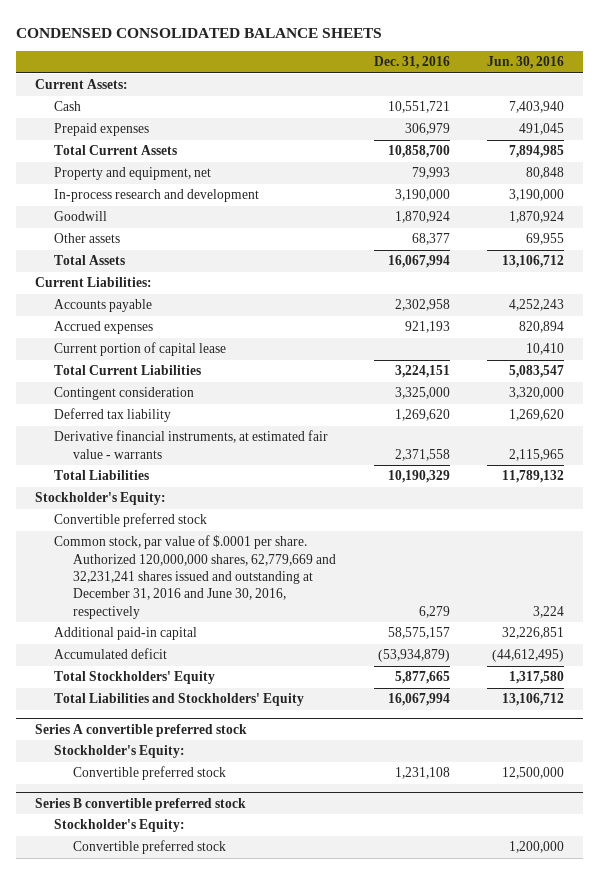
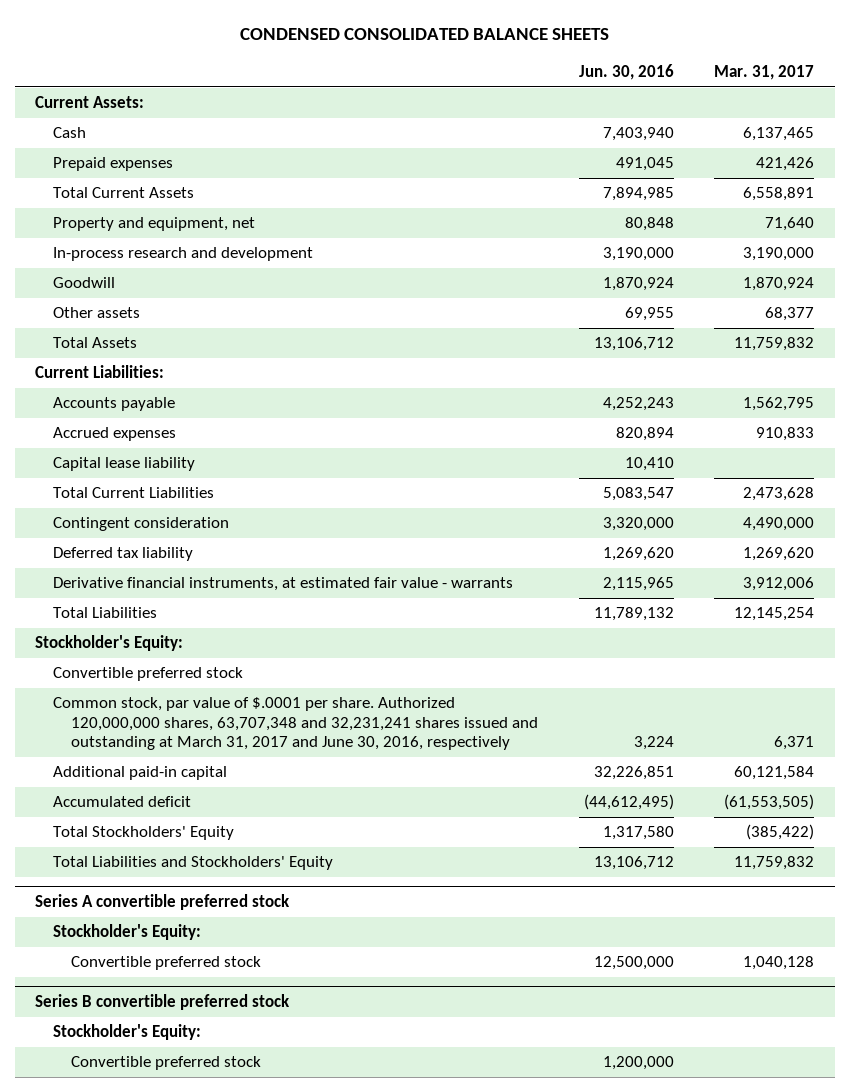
- | Dec. 31, 2016 | Jun. 30, 2016
+ | Jun. 30, 2016 | Mar. 31, 2017
- Current portion of capital lease | | 10,410
+ Capital lease liability | 10,410 |
- Common stock, par value of $.0001 per share. Authorized 120,000,000 shares, 62,779,669 and 32,231,241 shares issued and outstanding at December 31, 2016 and June 30, 2016, respectively | 6,279 | 3,224
+ Common stock, par value of $.0001 per share. Authorized 120,000,000 shares, 63,707,348 and 32,231,241 shares issued and outstanding at March 31, 2017 and June 30, 2016, respectively | 3,224 | 6,371

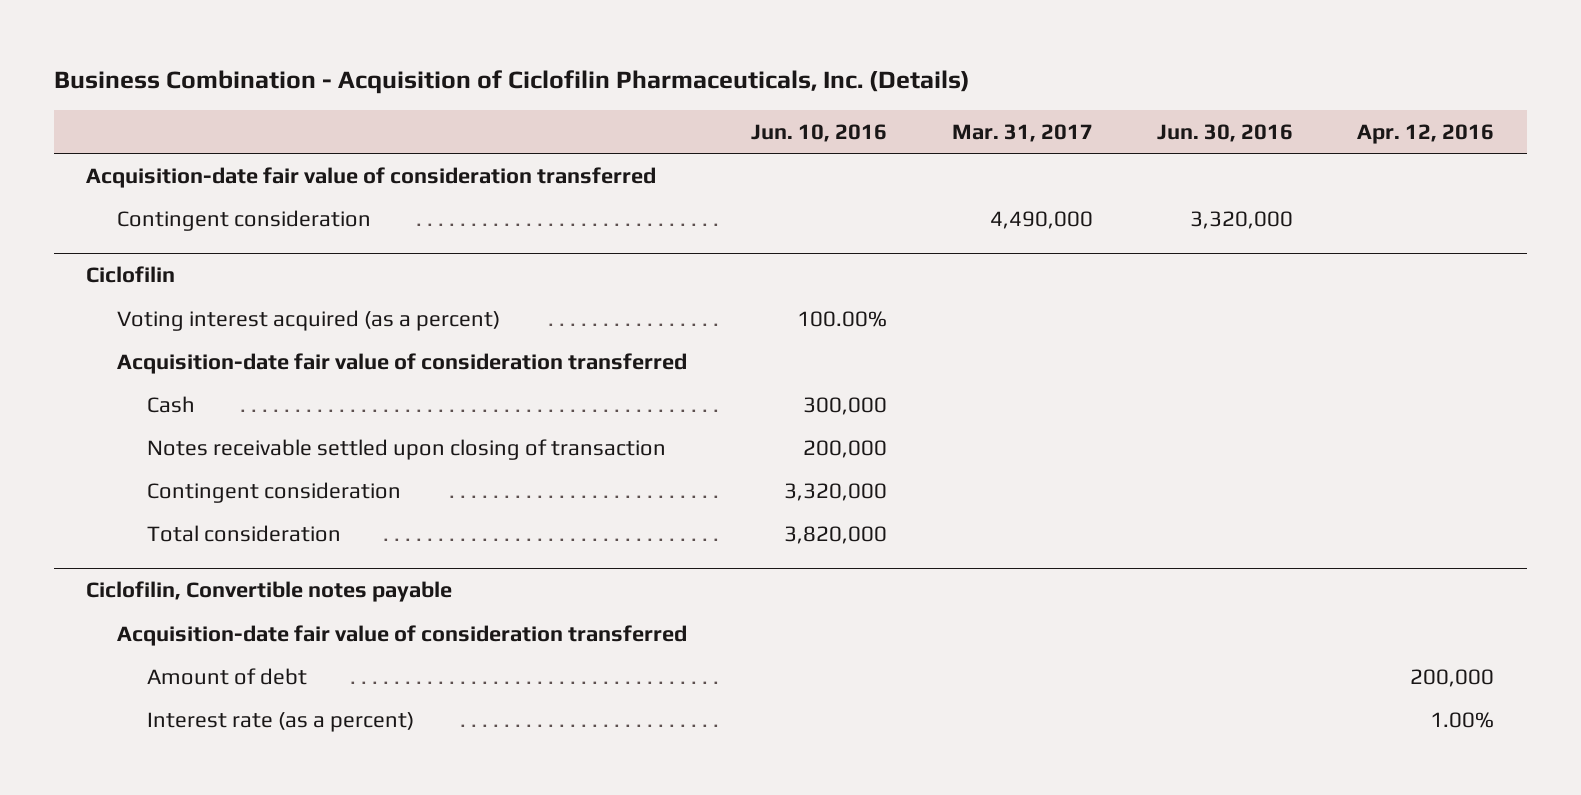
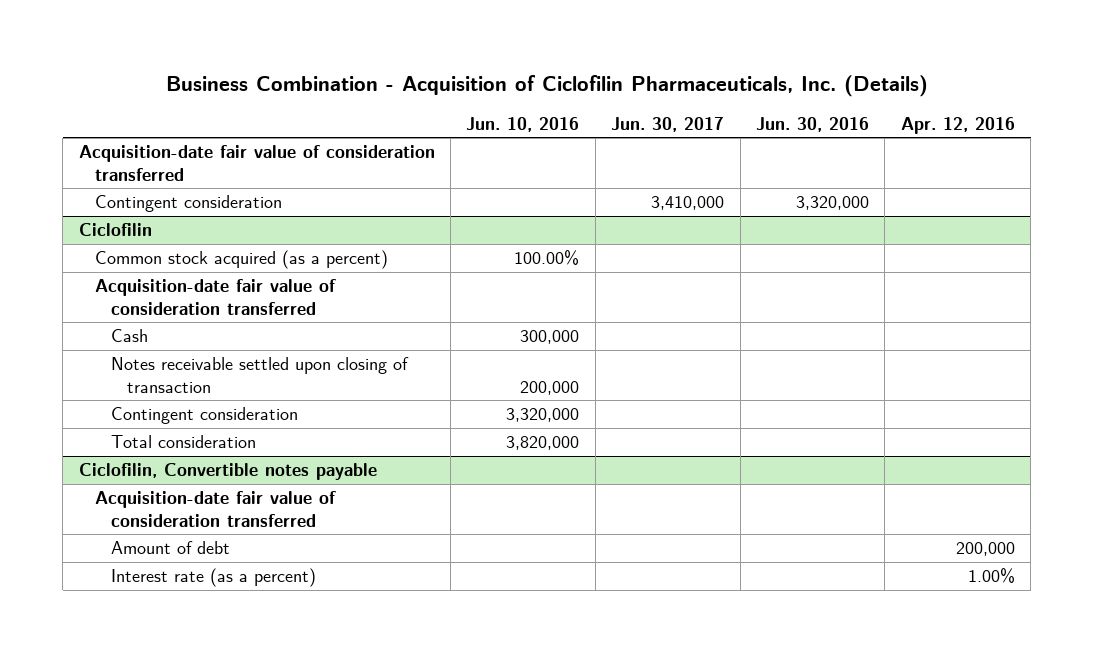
- | Jun. 10, 2016 | Mar. 31, 2017 | Jun. 30, 2016 | Apr. 12, 2016
+ | Jun. 10, 2016 | Jun. 30, 2017 | Jun. 30, 2016 | Apr. 12, 2016
@ Ciclofilin
- Voting interest acquired (as a percent) | 100.00% | | |
+ Common stock acquired (as a percent) | 100.00% | | |

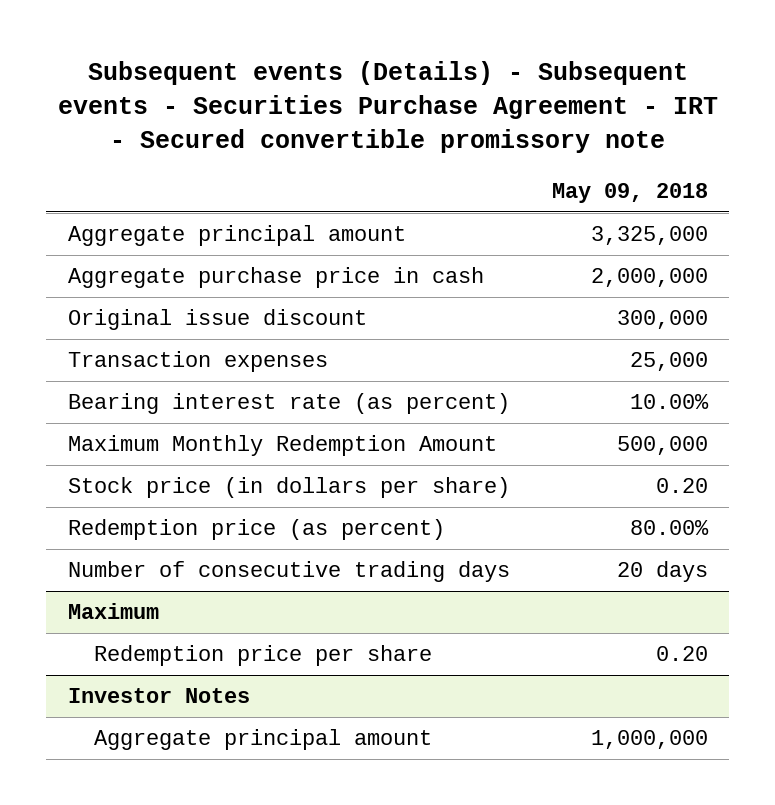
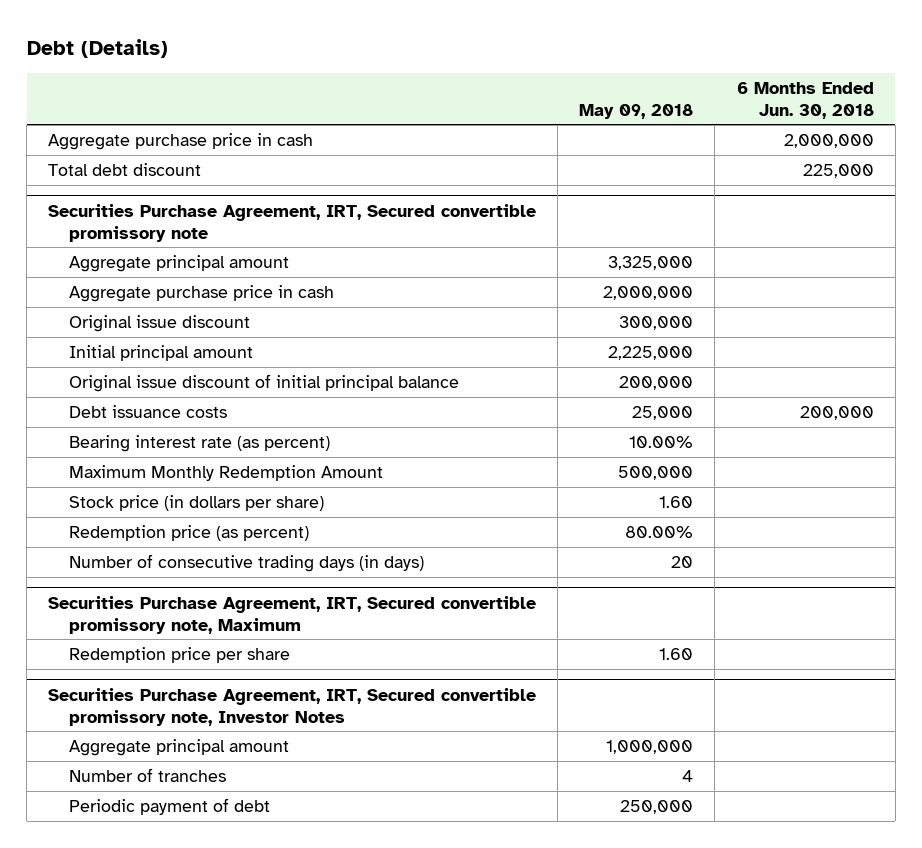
- Subsequent events (Details) - Subsequent events - Securities Purchase Agreement - IRT - Secured convertible promissory note
+ Debt (Details)
- | May 09, 2018
+ | May 09, 2018 | 6 Months Ended Jun. 30, 2018
+ Aggregate purchase price in cash | | 2,000,000
+ Total debt discount | | 225,000
+ Securities Purchase Agreement, IRT, Secured convertible promissory note
- Transaction expenses | 25,000
+ Initial principal amount | 2,225,000 |
+ Original issue discount of initial principal balance | 200,000 |
+ Debt issuance costs | 25,000 | 200,000
- Stock price (in dollars per share) | 0.20
+ Stock price (in dollars per share) | 1.60 |
- Number of consecutive trading days | 20 days
- Maximum
- Redemption price per share | 0.20
- Investor Notes
+ Number of consecutive trading days (in days) | 20 |
+ Securities Purchase Agreement, IRT, Secured convertible promissory note, Maximum
+ Redemption price per share | 1.60 |
+ Securities Purchase Agreement, IRT, Secured convertible promissory note, Investor Notes
+ Number of tranches | 4 |
+ Periodic payment of debt | 250,000 |

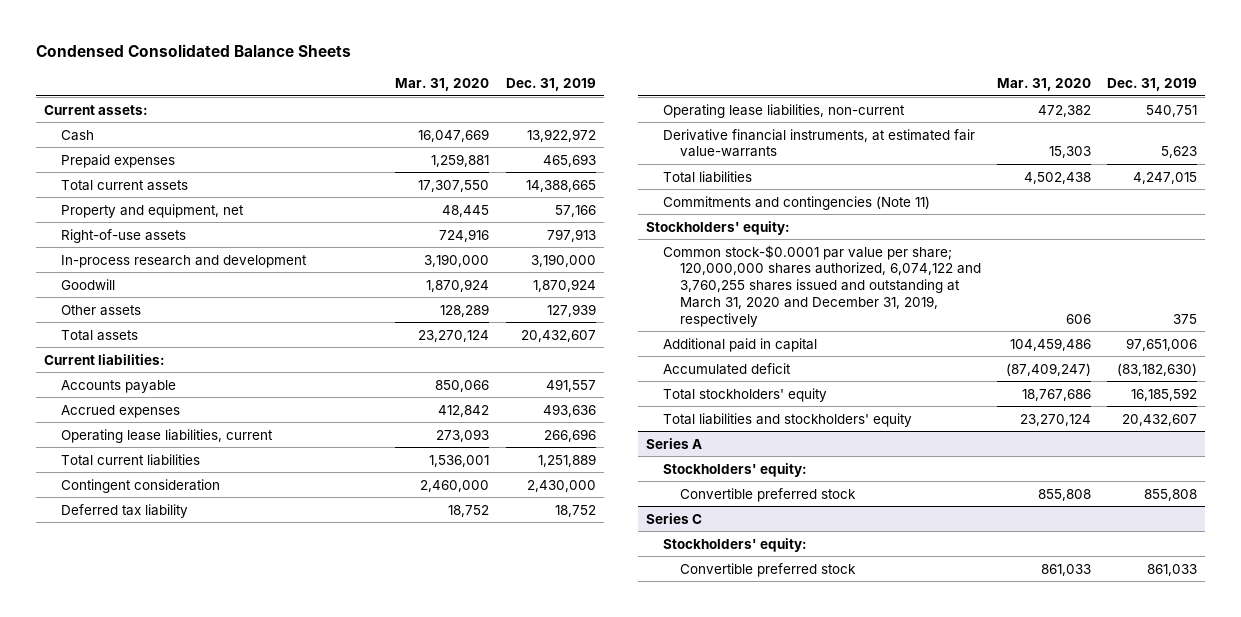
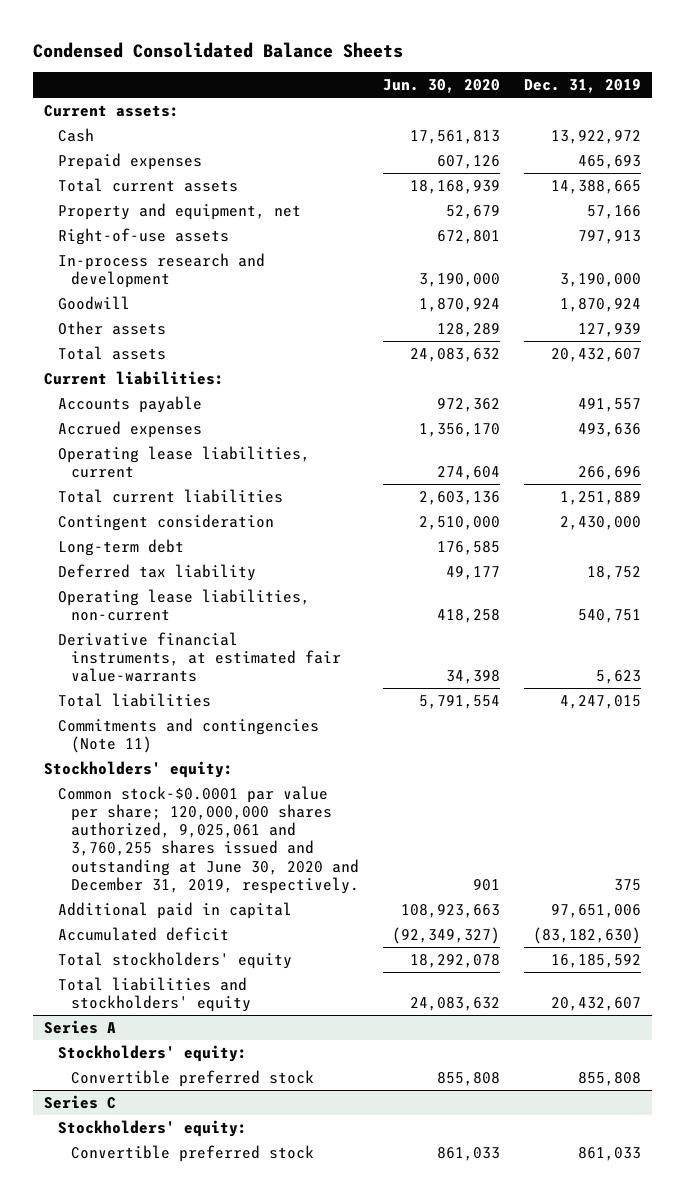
- | Mar. 31, 2020 | Dec. 31, 2019
+ | Jun. 30, 2020 | Dec. 31, 2019
+ Long-term debt | 176,585 |
- Common stock-$0.0001 par value per share; 120,000,000 shares authorized, 6,074,122 and 3,760,255 shares issued and outstanding at March 31, 2020 and December 31, 2019, respectively | 606 | 375
+ Common stock-$0.0001 par value per share; 120,000,000 shares authorized, 9,025,061 and 3,760,255 shares issued and outstanding at June 30, 2020 and December 31, 2019, respectively. | 901 | 375

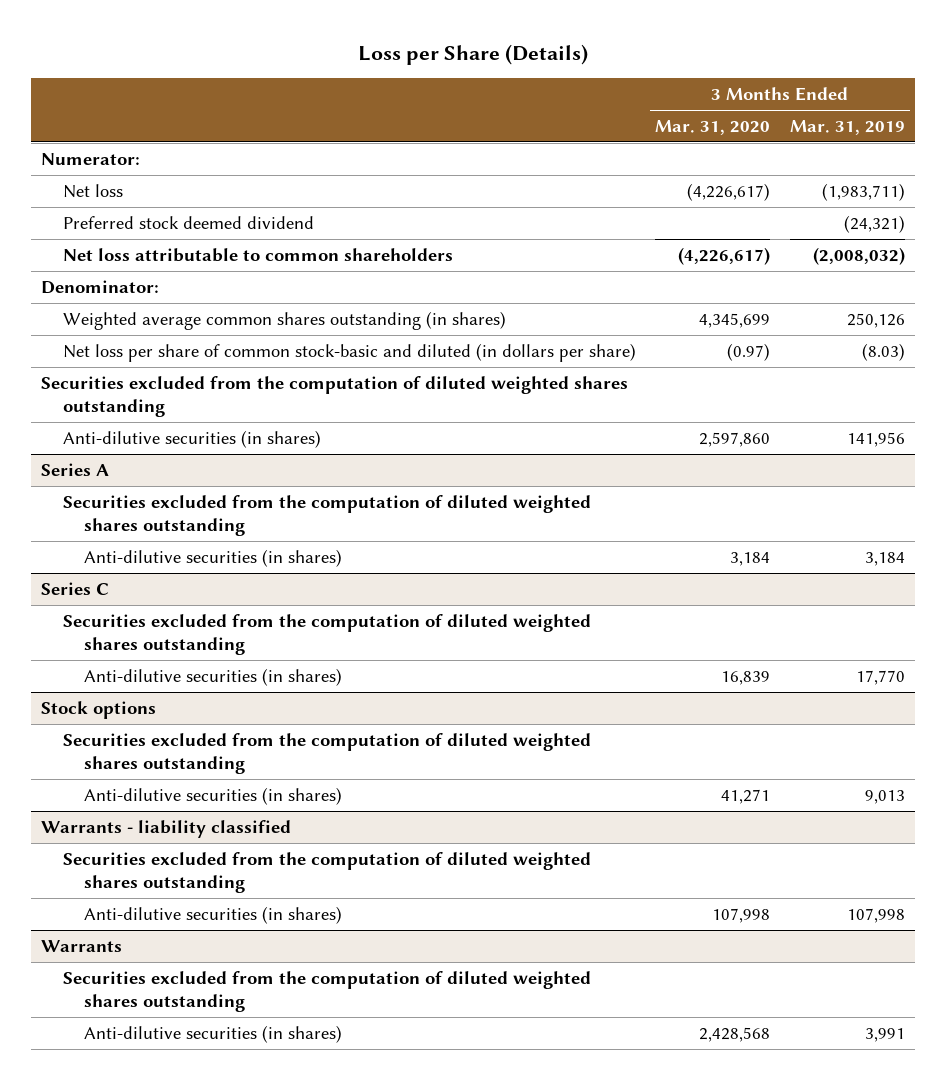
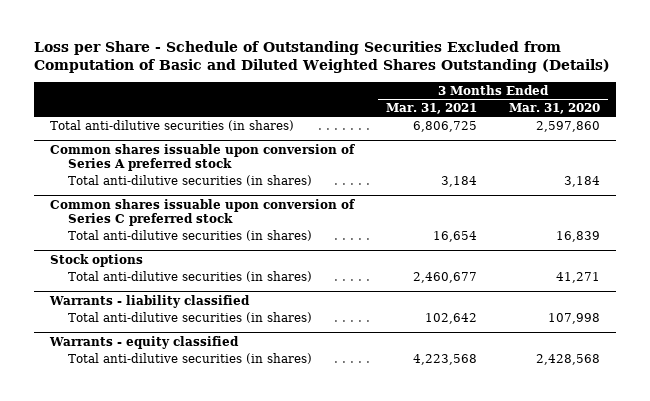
- Loss per Share (Details)
+ Loss per Share - Schedule of Outstanding Securities Excluded from Computation of Basic and Diluted Weighted Shares Outstanding (Details)
- | 3 Months Ended Mar. 31, 2020 | 3 Months Ended Mar. 31, 2019
+ | 3 Months Ended Mar. 31, 2021 | 3 Months Ended Mar. 31, 2020
- Numerator:
- Net loss | (4,226,617) | (1,983,711)
- Preferred stock deemed dividend | | (24,321)
- Net loss attributable to common shareholders | (4,226,617) | (2,008,032)
- Denominator:
- Weighted average common shares outstanding (in shares) | 4,345,699 | 250,126
- Net loss per share of common stock-basic and diluted (in dollars per share) | (0.97) | (8.03)
- Securities excluded from the computation of diluted weighted shares outstanding
- Anti-dilutive securities (in shares) | 2,597,860 | 141,956
- Series A
- Securities excluded from the computation of diluted weighted shares outstanding
- Anti-dilutive securities (in shares) | 3,184 | 3,184
- Series C
- Securities excluded from the computation of diluted weighted shares outstanding
- Anti-dilutive securities (in shares) | 16,839 | 17,770
+ Total anti-dilutive securities (in shares) | 6,806,725 | 2,597,860
+ Common shares issuable upon conversion of Series A preferred stock
+ Total anti-dilutive securities (in shares) | 3,184 | 3,184
+ Common shares issuable upon conversion of Series C preferred stock
+ Total anti-dilutive securities (in shares) | 16,654 | 16,839
@ Stock options
- Securities excluded from the computation of diluted weighted shares outstanding
- Anti-dilutive securities (in shares) | 41,271 | 9,013
+ Total anti-dilutive securities (in shares) | 2,460,677 | 41,271
@ Warrants - liability classified
- Securities excluded from the computation of diluted weighted shares outstanding
- Anti-dilutive securities (in shares) | 107,998 | 107,998
- Warrants
- Securities excluded from the computation of diluted weighted shares outstanding
- Anti-dilutive securities (in shares) | 2,428,568 | 3,991
@ Warrants - liability classified
+ Total anti-dilutive securities (in shares) | 102,642 | 107,998
+ Warrants - equity classified
+ Total anti-dilutive securities (in shares) | 4,223,568 | 2,428,568

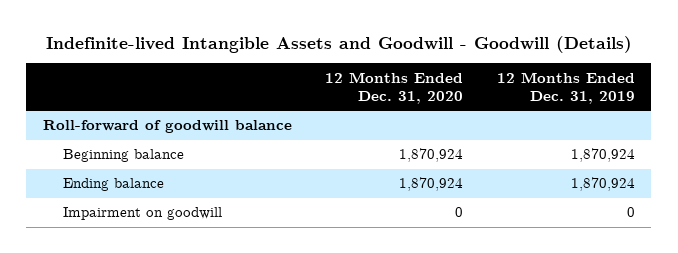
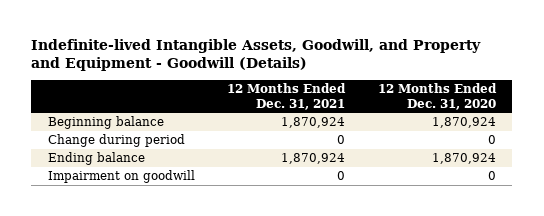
- Indefinite-lived Intangible Assets and Goodwill - Goodwill (Details)
+ Indefinite-lived Intangible Assets, Goodwill, and Property and Equipment - Goodwill (Details)
- | 12 Months Ended Dec. 31, 2020 | 12 Months Ended Dec. 31, 2019
+ | 12 Months Ended Dec. 31, 2021 | 12 Months Ended Dec. 31, 2020
- Roll-forward of goodwill balance
+ Change during period | 0 | 0

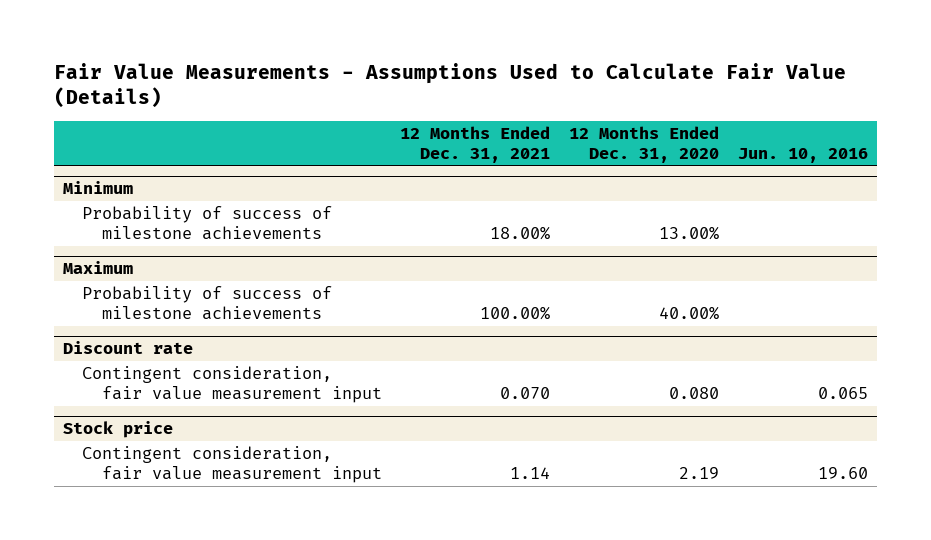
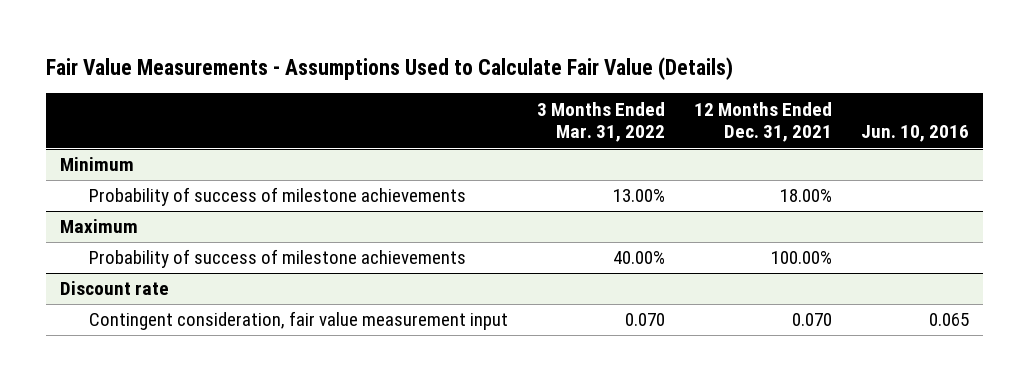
- | 12 Months Ended Dec. 31, 2021 | 12 Months Ended Dec. 31, 2020 | Jun. 10, 2016
+ | 3 Months Ended Mar. 31, 2022 | 12 Months Ended Dec. 31, 2021 | Jun. 10, 2016
- Stock price
- Contingent consideration, fair value measurement input | 1.14 | 2.19 | 19.60

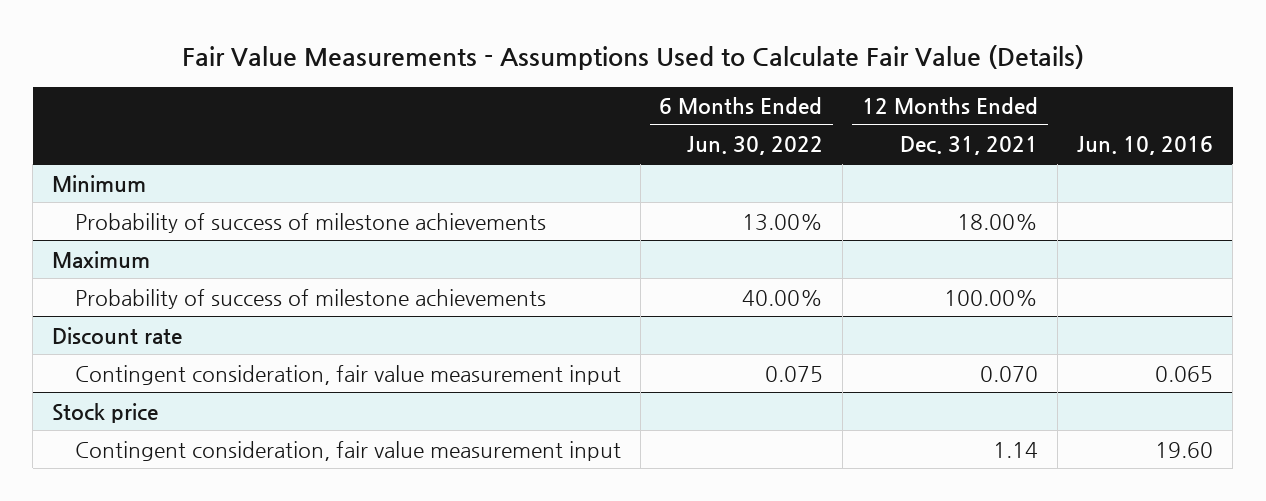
- | 3 Months Ended Mar. 31, 2022 | 12 Months Ended Dec. 31, 2021 | Jun. 10, 2016
+ | 6 Months Ended Jun. 30, 2022 | 12 Months Ended Dec. 31, 2021 | Jun. 10, 2016
+ Stock price
+ Contingent consideration, fair value measurement input | | 1.14 | 19.60

